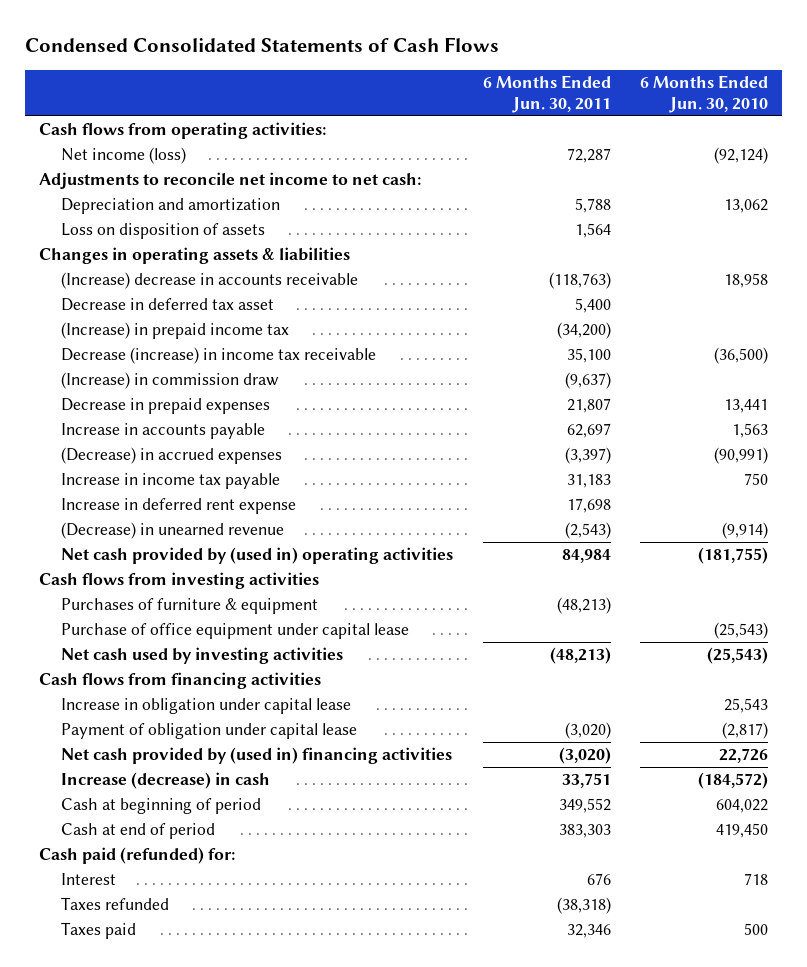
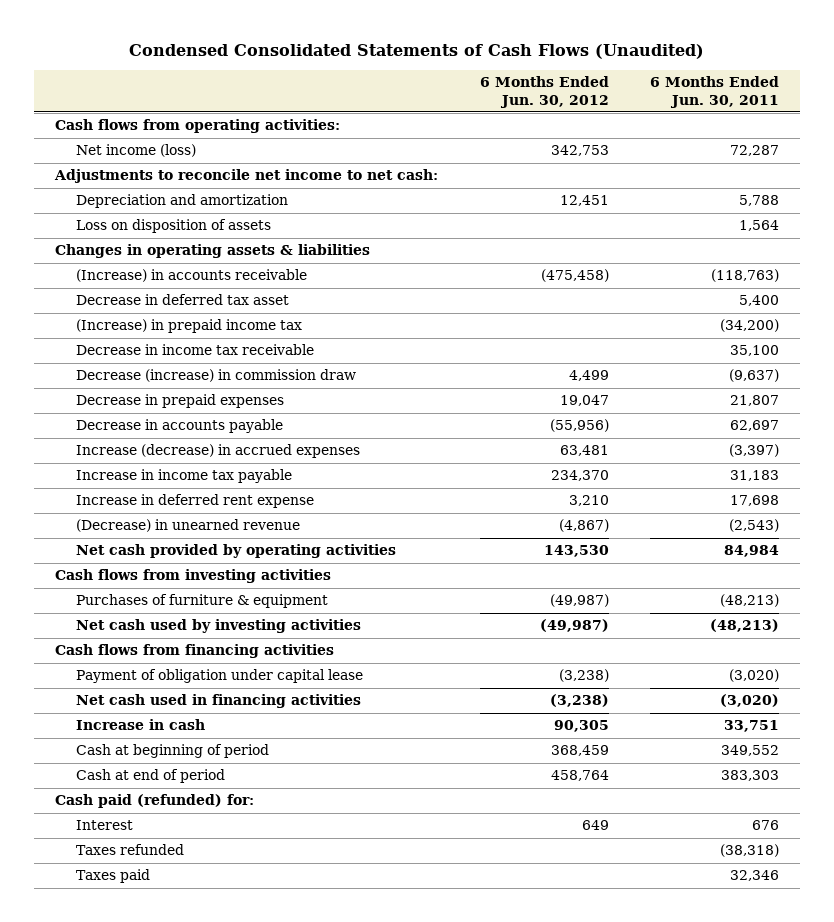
- Condensed Consolidated Statements of Cash Flows
+ Condensed Consolidated Statements of Cash Flows (Unaudited)
- | 6 Months Ended Jun. 30, 2011 | 6 Months Ended Jun. 30, 2010
+ | 6 Months Ended Jun. 30, 2012 | 6 Months Ended Jun. 30, 2011
- (Increase) decrease in accounts receivable | (118,763) | 18,958
+ (Increase) in accounts receivable | (475,458) | (118,763)
- Decrease (increase) in income tax receivable | 35,100 | (36,500)
- (Increase) in commission draw | (9,637) |
+ Decrease in income tax receivable | | 35,100
+ Decrease (increase) in commission draw | 4,499 | (9,637)
- Increase in accounts payable | 62,697 | 1,563
- (Decrease) in accrued expenses | (3,397) | (90,991)
+ Decrease in accounts payable | (55,956) | 62,697
+ Increase (decrease) in accrued expenses | 63,481 | (3,397)
- Net cash provided by (used in) operating activities | 84,984 | (181,755)
+ Net cash provided by operating activities | 143,530 | 84,984
- Purchase of office equipment under capital lease | | (25,543)
- Increase in obligation under capital lease | | 25,543
- Net cash provided by (used in) financing activities | (3,020) | 22,726
- Increase (decrease) in cash | 33,751 | (184,572)
+ Net cash used in financing activities | (3,238) | (3,020)
+ Increase in cash | 90,305 | 33,751

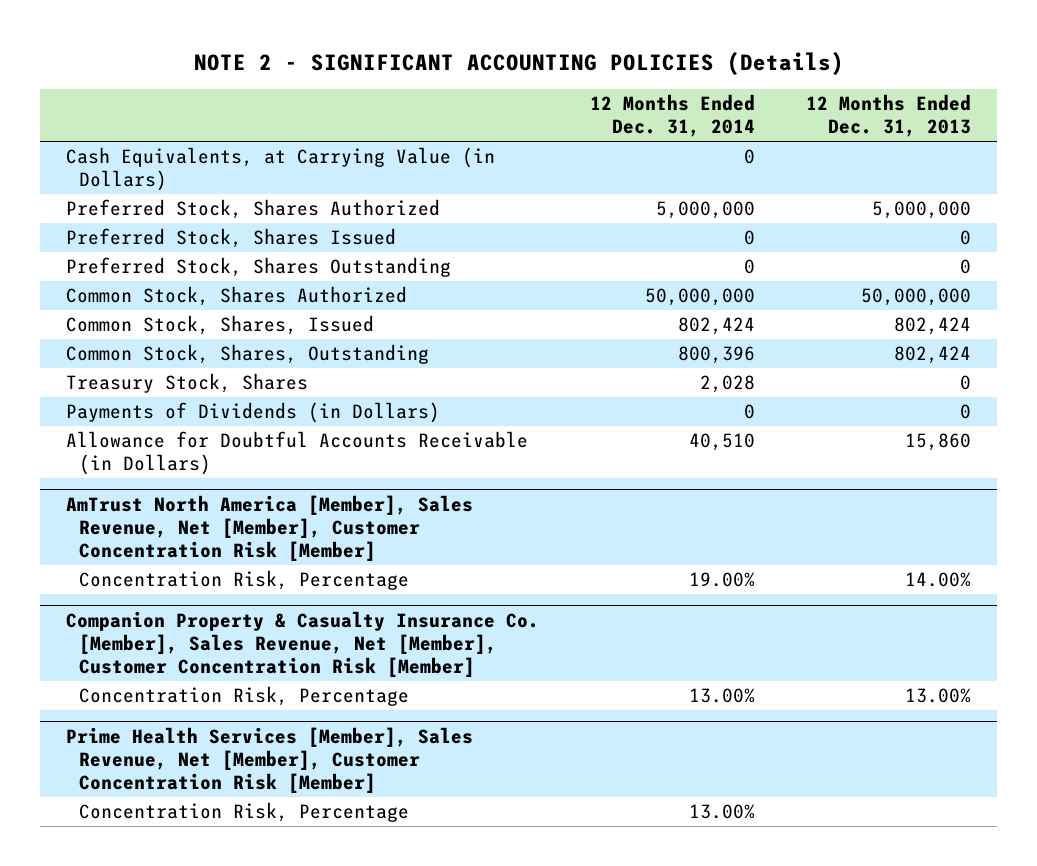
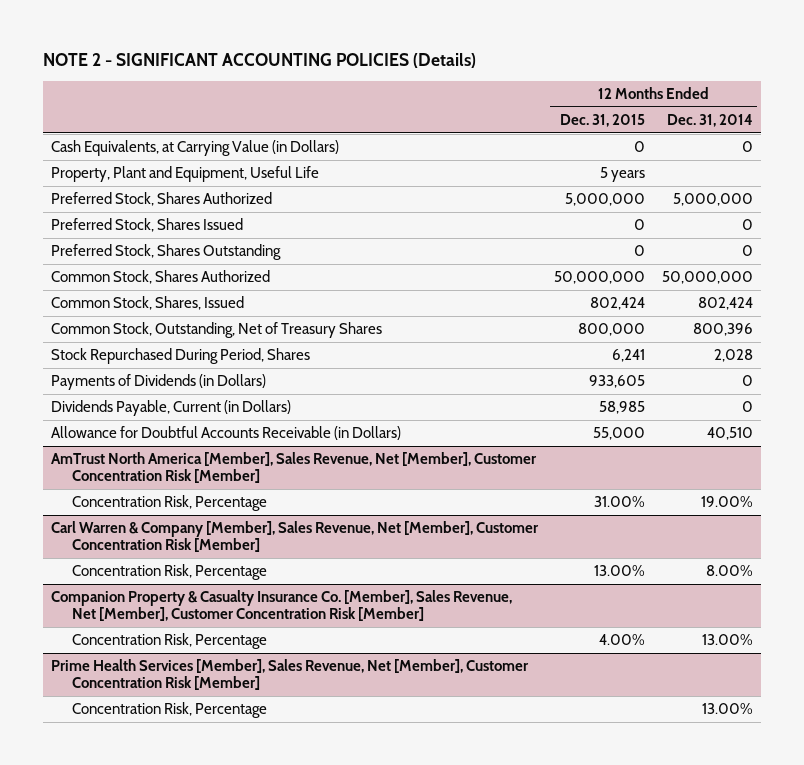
- | 12 Months Ended Dec. 31, 2014 | 12 Months Ended Dec. 31, 2013
+ | 12 Months Ended Dec. 31, 2015 | 12 Months Ended Dec. 31, 2014
+ Property, Plant and Equipment, Useful Life | 5 years |
- Common Stock, Shares, Outstanding | 800,396 | 802,424
- Treasury Stock, Shares | 2,028 | 0
+ Common Stock, Outstanding, Net of Treasury Shares | 800,000 | 800,396
+ Stock Repurchased During Period, Shares | 6,241 | 2,028
+ Dividends Payable, Current (in Dollars) | 58,985 | 0
+ Carl Warren & Company [Member], Sales Revenue, Net [Member], Customer Concentration Risk [Member]
+ Concentration Risk, Percentage | 13.00% | 8.00%

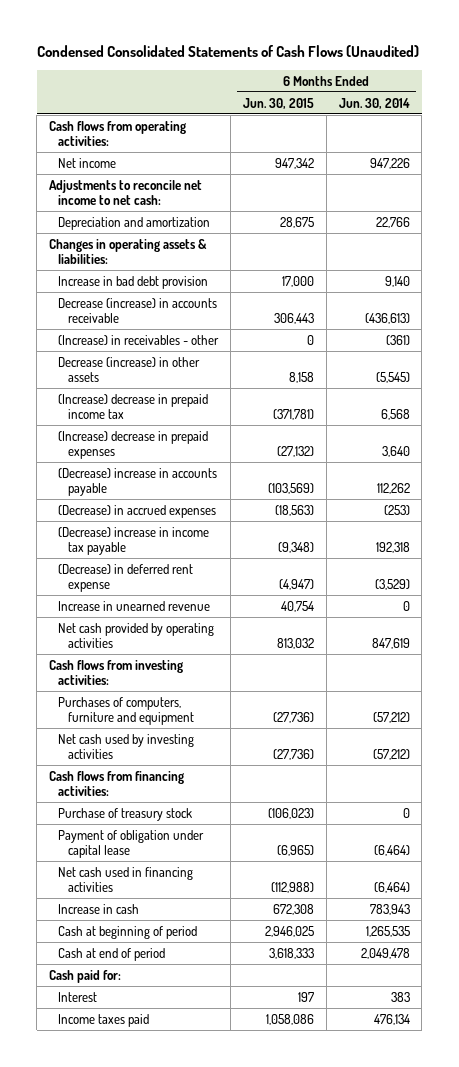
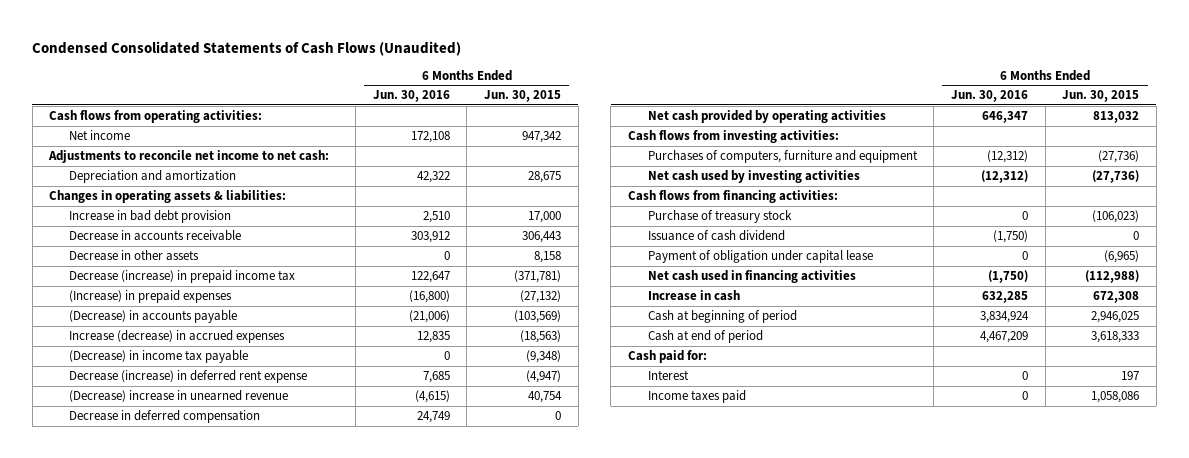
- | 6 Months Ended Jun. 30, 2015 | 6 Months Ended Jun. 30, 2014
+ | 6 Months Ended Jun. 30, 2016 | 6 Months Ended Jun. 30, 2015
- Decrease (increase) in accounts receivable | 306,443 | (436,613)
- (Increase) in receivables - other | 0 | (361)
- Decrease (increase) in other assets | 8,158 | (5,545)
- (Increase) decrease in prepaid income tax | (371,781) | 6,568
- (Increase) decrease in prepaid expenses | (27,132) | 3,640
- (Decrease) increase in accounts payable | (103,569) | 112,262
- (Decrease) in accrued expenses | (18,563) | (253)
- (Decrease) increase in income tax payable | (9,348) | 192,318
- (Decrease) in deferred rent expense | (4,947) | (3,529)
- Increase in unearned revenue | 40,754 | 0
+ Decrease in accounts receivable | 303,912 | 306,443
+ Decrease in other assets | 0 | 8,158
+ Decrease (increase) in prepaid income tax | 122,647 | (371,781)
+ (Increase) in prepaid expenses | (16,800) | (27,132)
+ (Decrease) in accounts payable | (21,006) | (103,569)
+ Increase (decrease) in accrued expenses | 12,835 | (18,563)
+ (Decrease) in income tax payable | 0 | (9,348)
+ Decrease (increase) in deferred rent expense | 7,685 | (4,947)
+ (Decrease) increase in unearned revenue | (4,615) | 40,754
+ Decrease in deferred compensation | 24,749 | 0
+ Issuance of cash dividend | (1,750) | 0

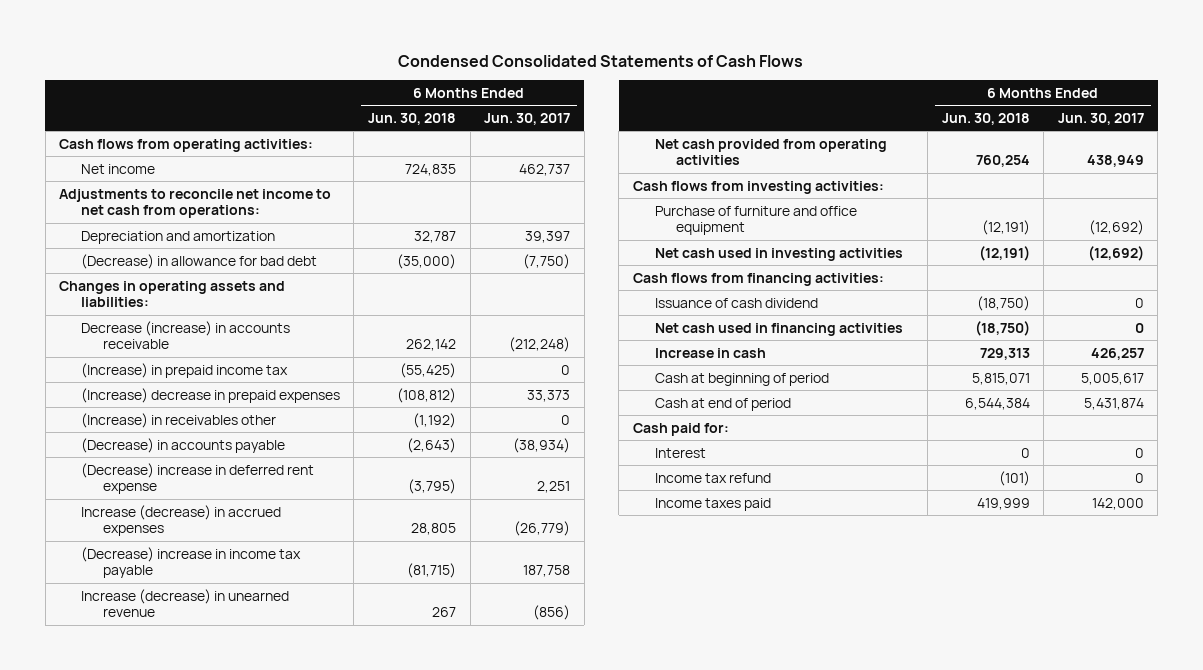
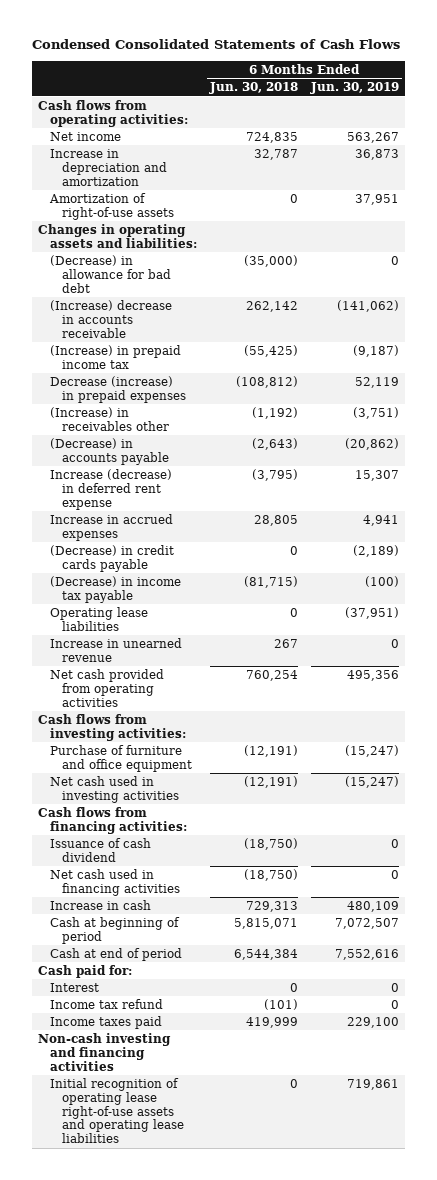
- | 6 Months Ended Jun. 30, 2018 | 6 Months Ended Jun. 30, 2017
+ | 6 Months Ended Jun. 30, 2018 | 6 Months Ended Jun. 30, 2019
- Adjustments to reconcile net income to net cash from operations:
- Depreciation and amortization | 32,787 | 39,397
+ Increase in depreciation and amortization | 32,787 | 36,873
+ Amortization of right-of-use assets | 0 | 37,951
- Decrease (increase) in accounts receivable | 262,142 | (212,248)
moved down: (Decrease) in allowance for bad debt | (35,000) | 0
+ (Increase) decrease in accounts receivable | 262,142 | (141,062)
- (Increase) decrease in prepaid expenses | (108,812) | 33,373
+ Decrease (increase) in prepaid expenses | (108,812) | 52,119
- (Decrease) increase in deferred rent expense | (3,795) | 2,251
- Increase (decrease) in accrued expenses | 28,805 | (26,779)
- (Decrease) increase in income tax payable | (81,715) | 187,758
- Increase (decrease) in unearned revenue | 267 | (856)
+ Increase (decrease) in deferred rent expense | (3,795) | 15,307
+ Increase in accrued expenses | 28,805 | 4,941
+ (Decrease) in credit cards payable | 0 | (2,189)
+ (Decrease) in income tax payable | (81,715) | (100)
+ Operating lease liabilities | 0 | (37,951)
+ Increase in unearned revenue | 267 | 0
+ Non-cash investing and financing activities
+ Initial recognition of operating lease right-of-use assets and operating lease liabilities | 0 | 719,861

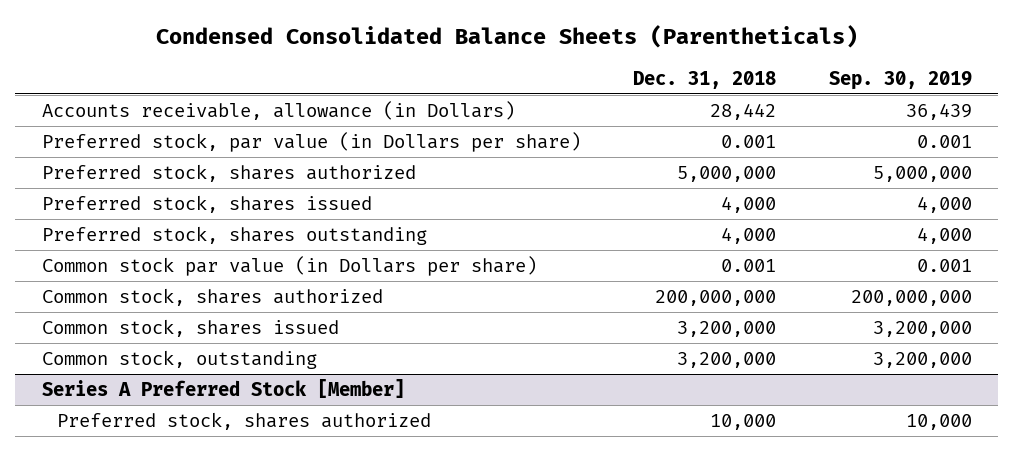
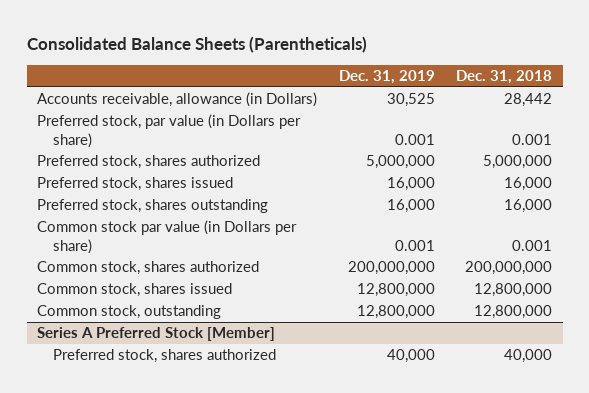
- Condensed Consolidated Balance Sheets (Parentheticals)
+ Consolidated Balance Sheets (Parentheticals)
- | Dec. 31, 2018 | Sep. 30, 2019
+ | Dec. 31, 2019 | Dec. 31, 2018
- Preferred stock, shares issued | 4,000 | 4,000
- Preferred stock, shares outstanding | 4,000 | 4,000
+ Preferred stock, shares issued | 16,000 | 16,000
+ Preferred stock, shares outstanding | 16,000 | 16,000
- Common stock, shares issued | 3,200,000 | 3,200,000
- Common stock, outstanding | 3,200,000 | 3,200,000
+ Common stock, shares issued | 12,800,000 | 12,800,000
+ Common stock, outstanding | 12,800,000 | 12,800,000
@ Series A Preferred Stock [Member]
- Preferred stock, shares authorized | 10,000 | 10,000
+ Preferred stock, shares authorized | 40,000 | 40,000

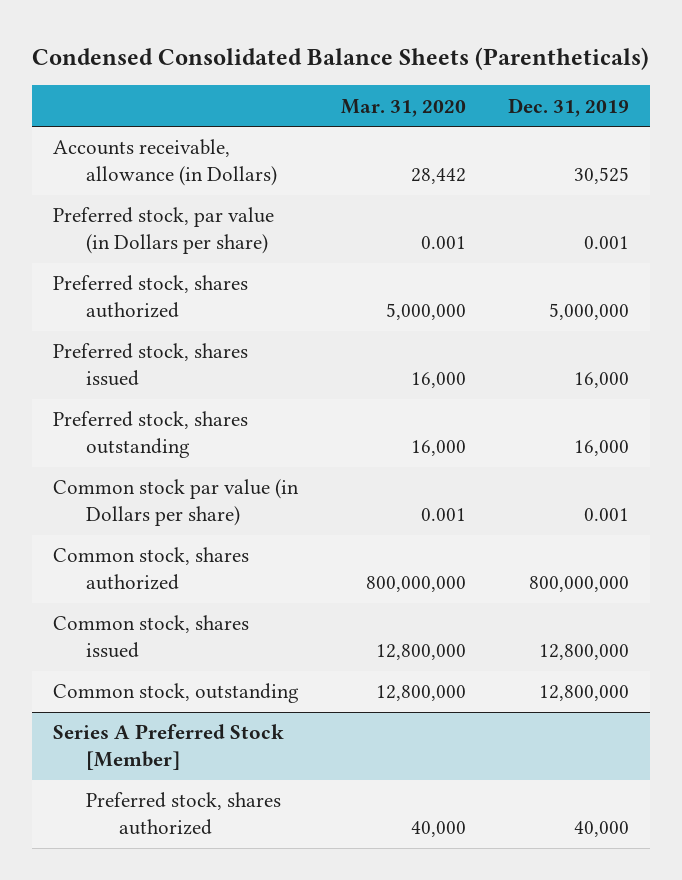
- Consolidated Balance Sheets (Parentheticals)
+ Condensed Consolidated Balance Sheets (Parentheticals)
- | Dec. 31, 2019 | Dec. 31, 2018
+ | Mar. 31, 2020 | Dec. 31, 2019
- Common stock, shares authorized | 200,000,000 | 200,000,000
+ Common stock, shares authorized | 800,000,000 | 800,000,000

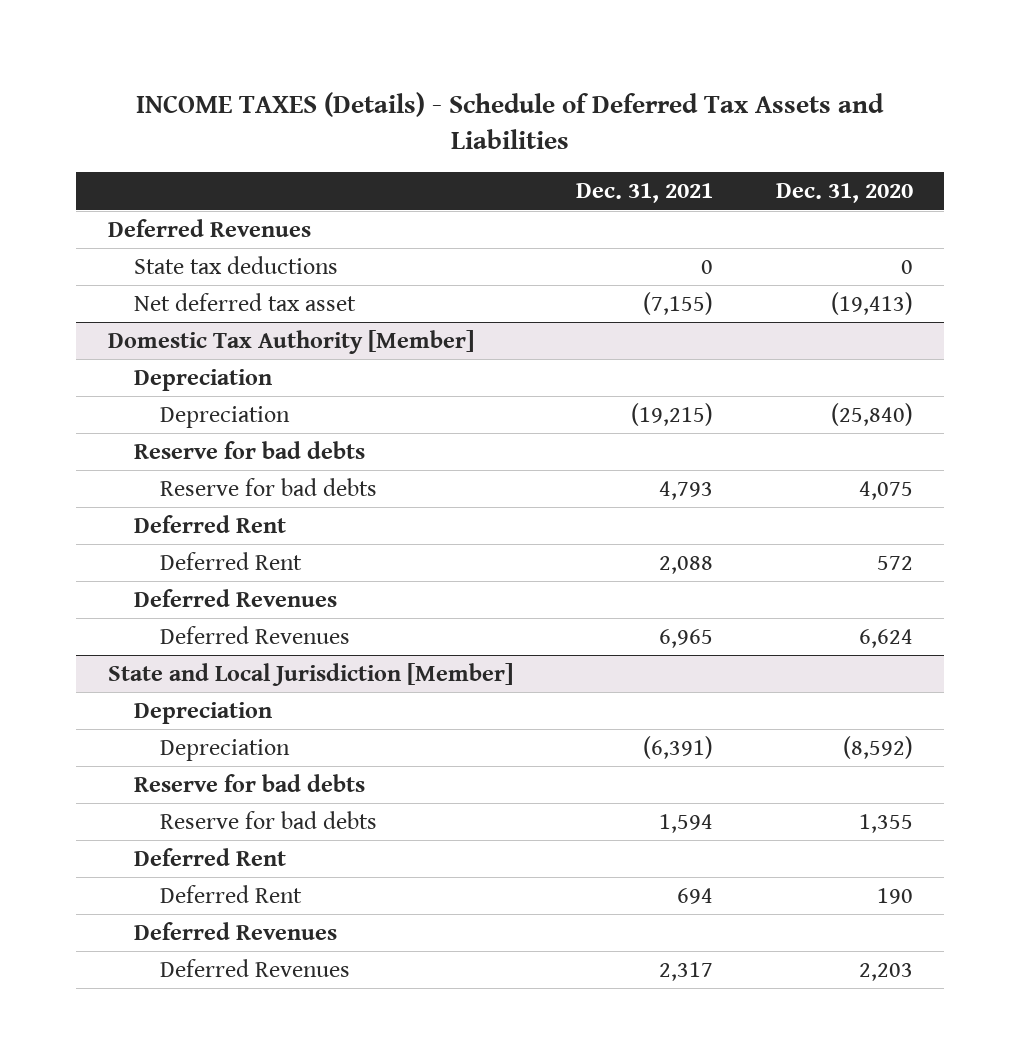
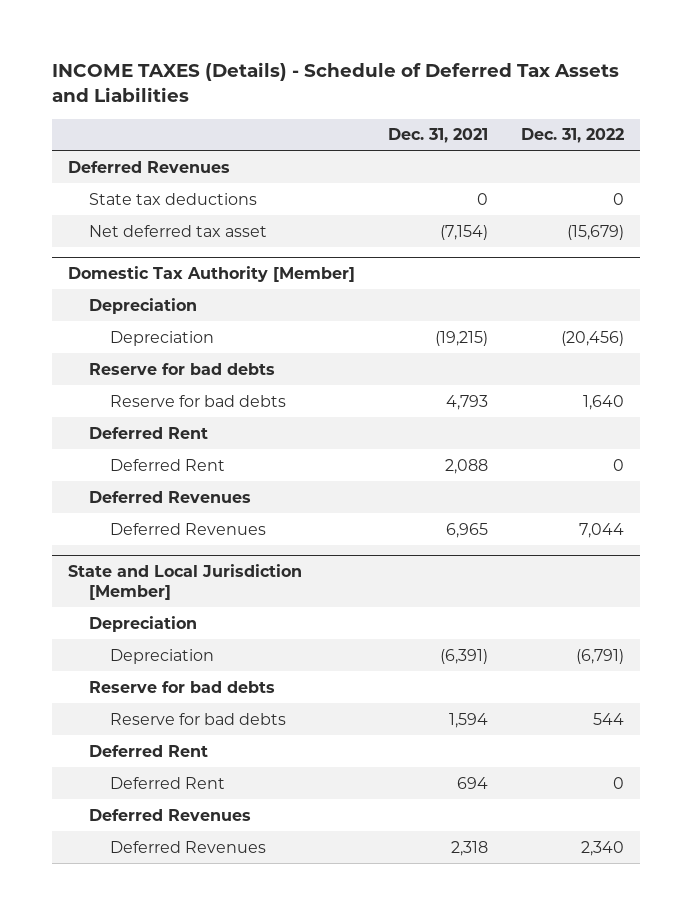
- | Dec. 31, 2021 | Dec. 31, 2020
+ | Dec. 31, 2021 | Dec. 31, 2022
- Net deferred tax asset | (7,155) | (19,413)
+ Net deferred tax asset | (7,154) | (15,679)
@ State and Local Jurisdiction [Member]
- Deferred Revenues | 2,317 | 2,203
+ Deferred Revenues | 2,318 | 2,340

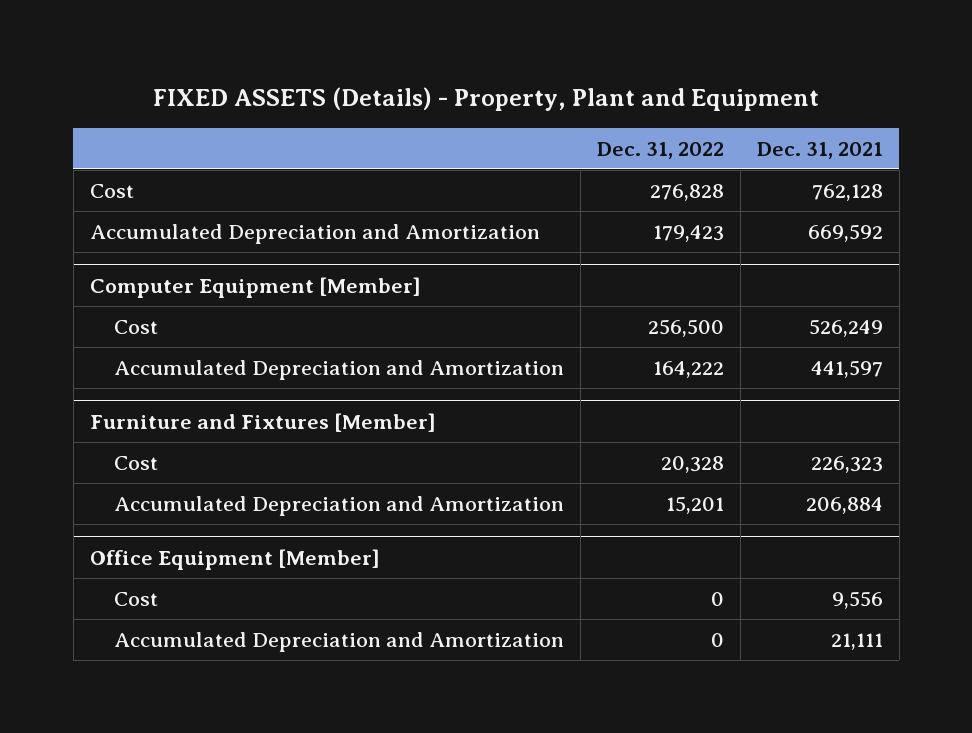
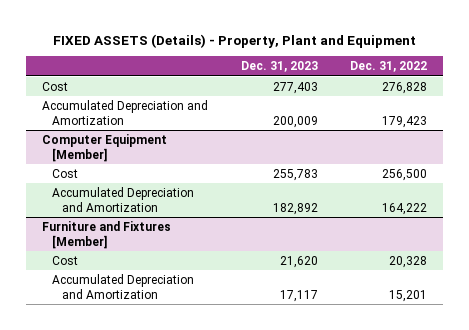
- | Dec. 31, 2022 | Dec. 31, 2021
+ | Dec. 31, 2023 | Dec. 31, 2022
- Office Equipment [Member]
- Cost | 0 | 9,556
- Accumulated Depreciation and Amortization | 0 | 21,111

